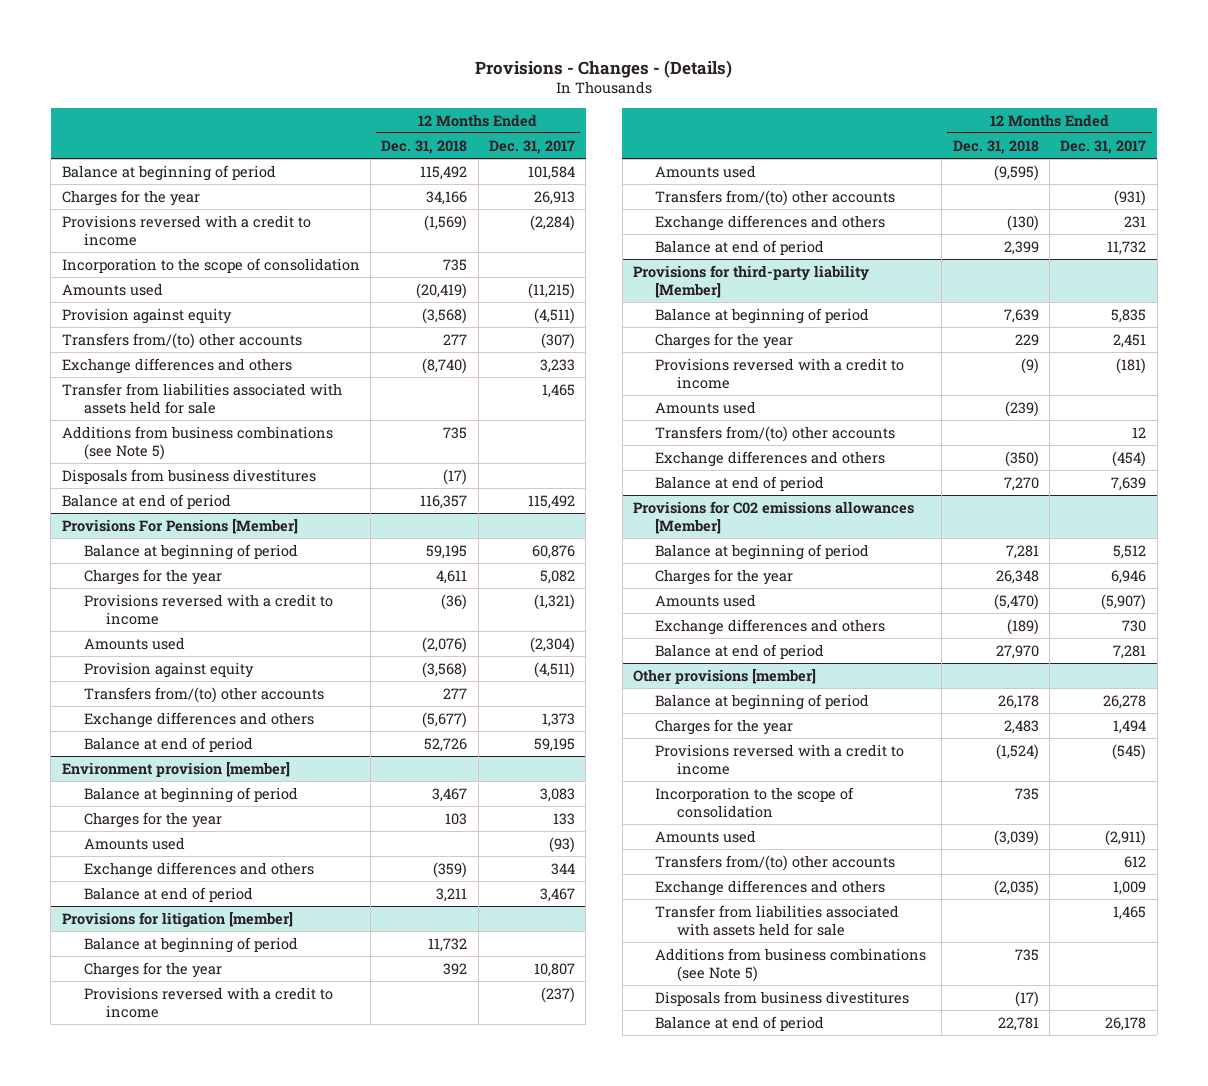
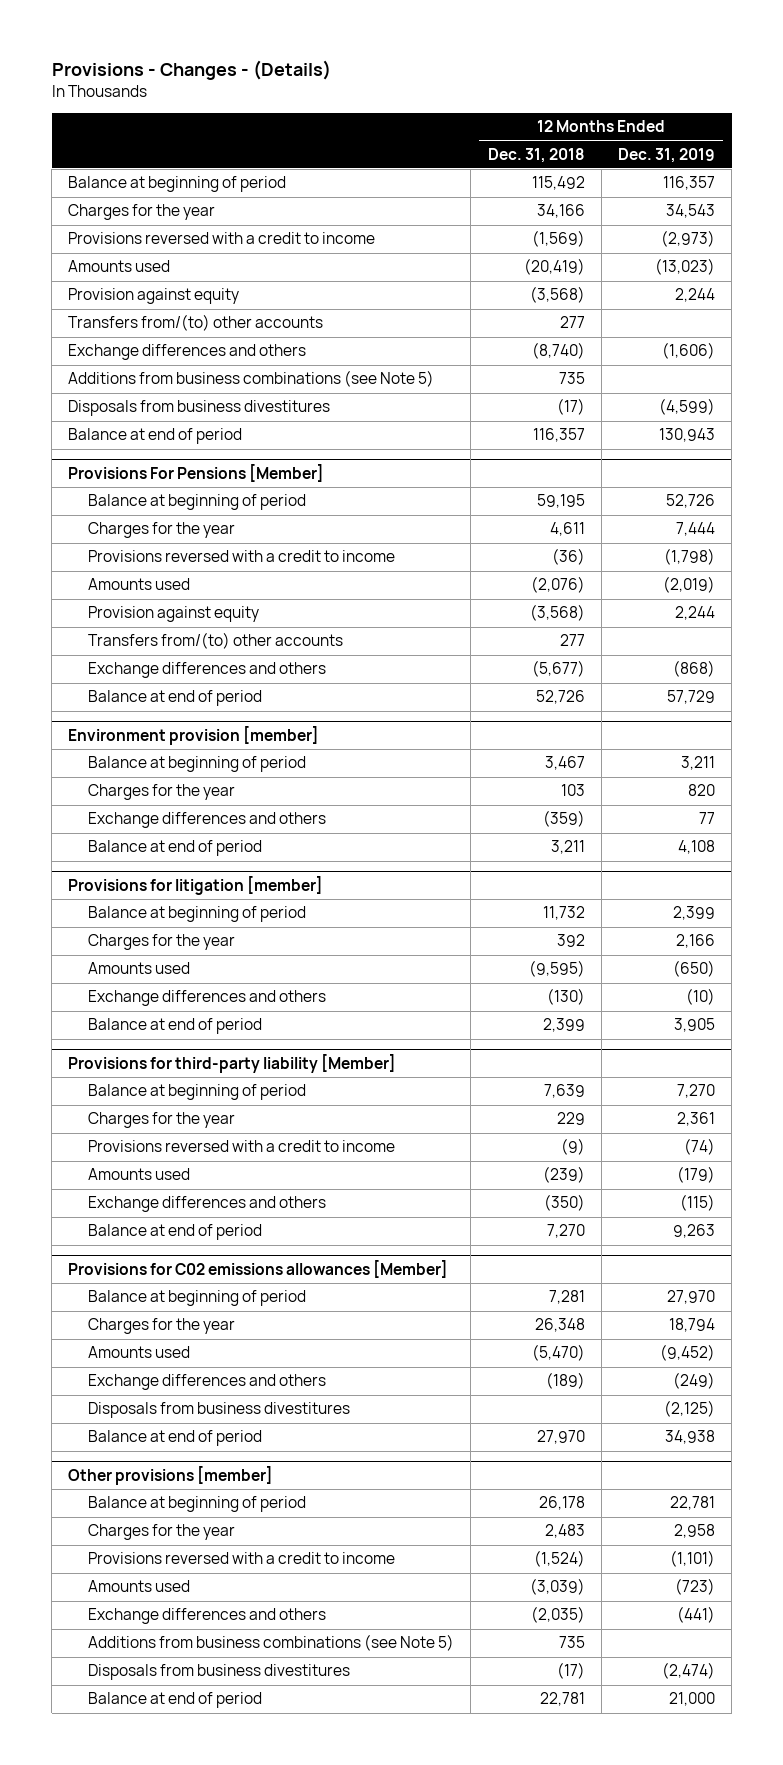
- | 12 Months Ended Dec. 31, 2018 | 12 Months Ended Dec. 31, 2017
+ | 12 Months Ended Dec. 31, 2018 | 12 Months Ended Dec. 31, 2019
- Incorporation to the scope of consolidation | 735 |
- Transfer from liabilities associated with assets held for sale | | 1,465
@ Environment provision [member]
- Amounts used | | (93)
@ Provisions for litigation [member]
- Provisions reversed with a credit to income | | (237)
- Transfers from/(to) other accounts | | (931)
@ Provisions for third-party liability [Member]
- Transfers from/(to) other accounts | | 12
@ Provisions for C02 emissions allowances [Member]
+ Disposals from business divestitures | | (2,125)
@ Other provisions [member]
- Incorporation to the scope of consolidation | 735 |
- Transfers from/(to) other accounts | | 612
- Transfer from liabilities associated with assets held for sale | | 1,465

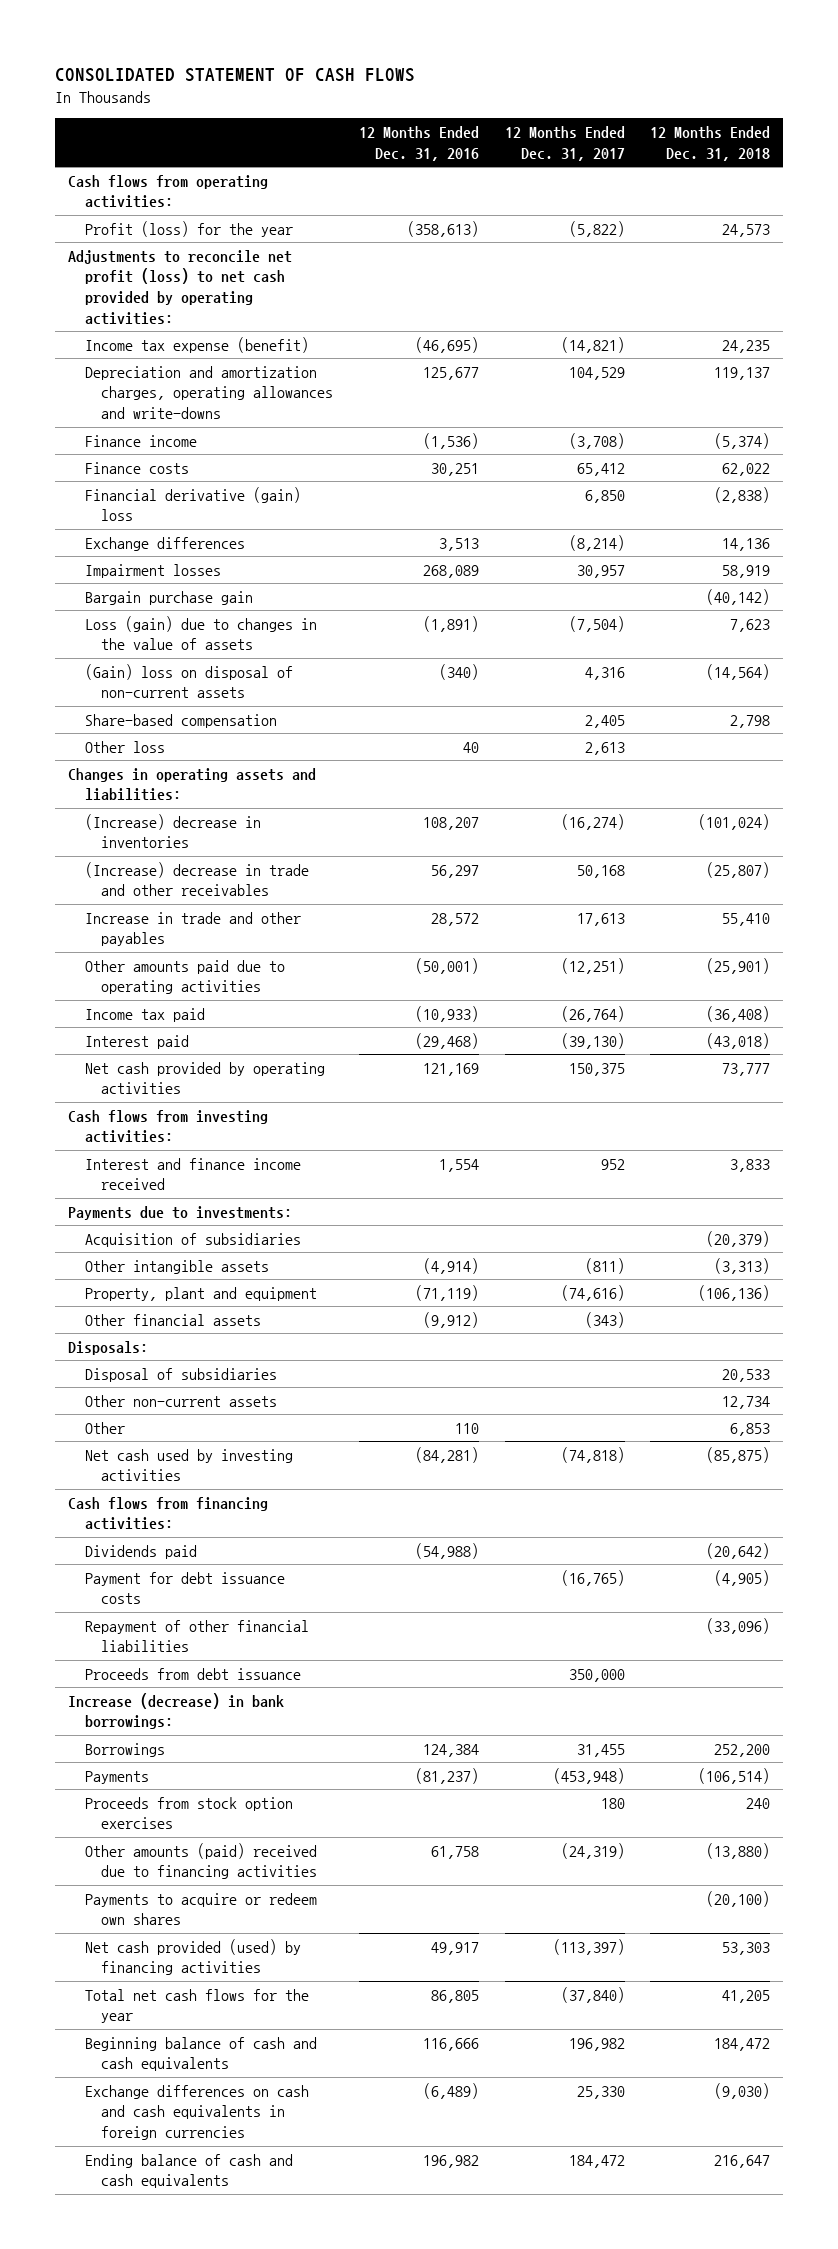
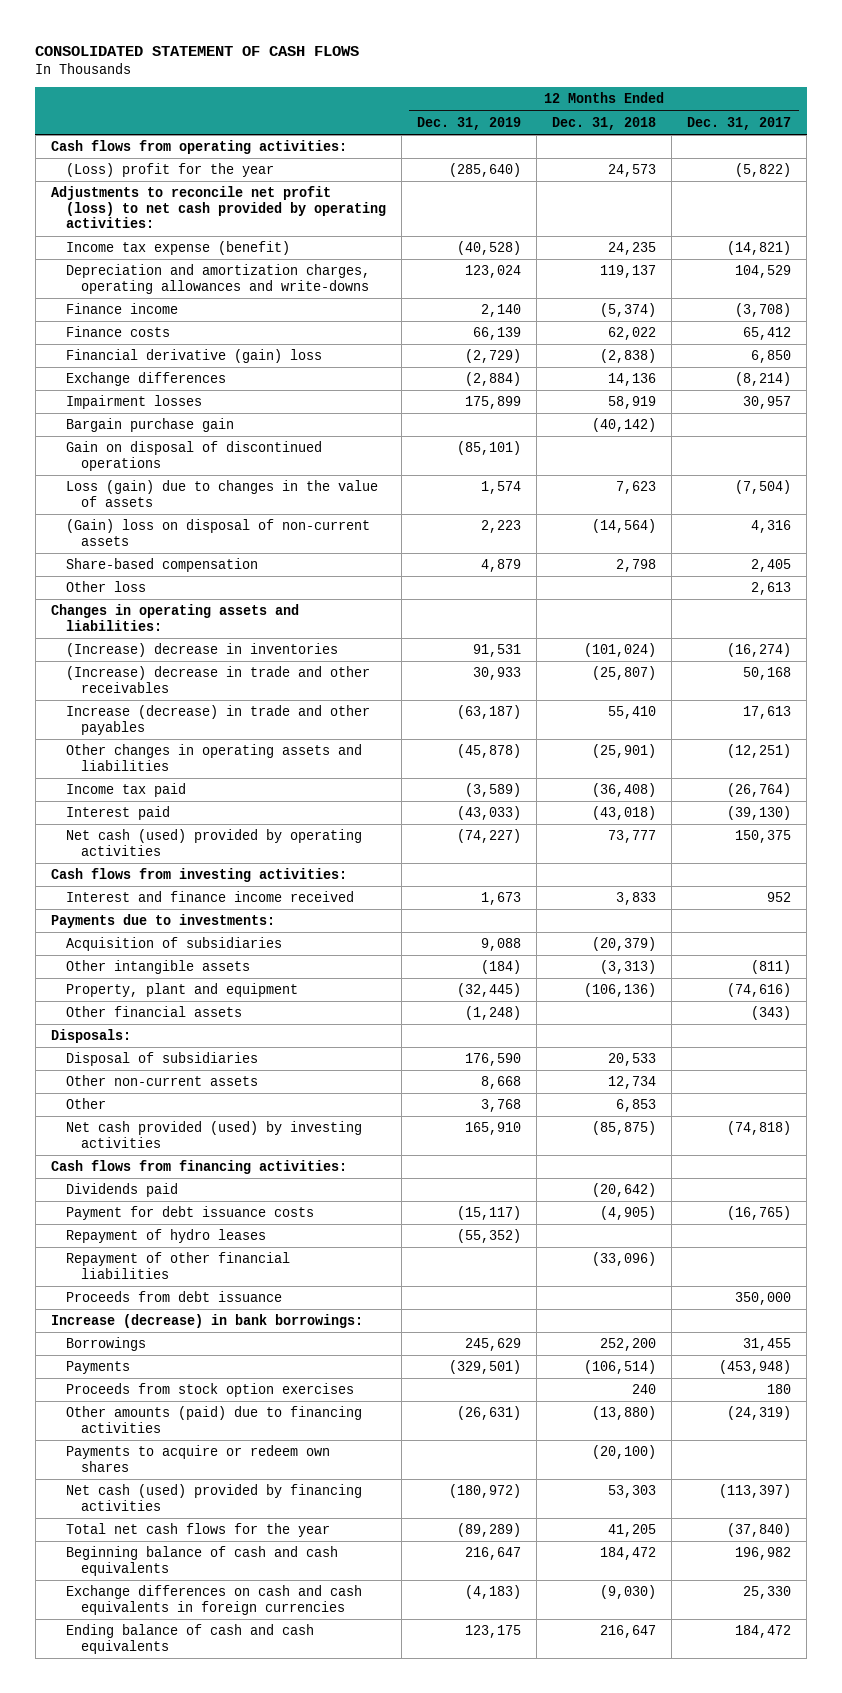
- | 12 Months Ended Dec. 31, 2016 | 12 Months Ended Dec. 31, 2017 | 12 Months Ended Dec. 31, 2018
+ | 12 Months Ended Dec. 31, 2019 | 12 Months Ended Dec. 31, 2018 | 12 Months Ended Dec. 31, 2017
- Profit (loss) for the year | (358,613) | (5,822) | 24,573
+ (Loss) profit for the year | (285,640) | 24,573 | (5,822)
+ Gain on disposal of discontinued operations | (85,101) | |
- Increase in trade and other payables | 28,572 | 17,613 | 55,410
- Other amounts paid due to operating activities | (50,001) | (12,251) | (25,901)
+ Increase (decrease) in trade and other payables | (63,187) | 55,410 | 17,613
+ Other changes in operating assets and liabilities | (45,878) | (25,901) | (12,251)
- Net cash provided by operating activities | 121,169 | 150,375 | 73,777
+ Net cash (used) provided by operating activities | (74,227) | 73,777 | 150,375
- Net cash used by investing activities | (84,281) | (74,818) | (85,875)
+ Net cash provided (used) by investing activities | 165,910 | (85,875) | (74,818)
+ Repayment of hydro leases | (55,352) | |
- Other amounts (paid) received due to financing activities | 61,758 | (24,319) | (13,880)
+ Other amounts (paid) due to financing activities | (26,631) | (13,880) | (24,319)
- Net cash provided (used) by financing activities | 49,917 | (113,397) | 53,303
+ Net cash (used) provided by financing activities | (180,972) | 53,303 | (113,397)

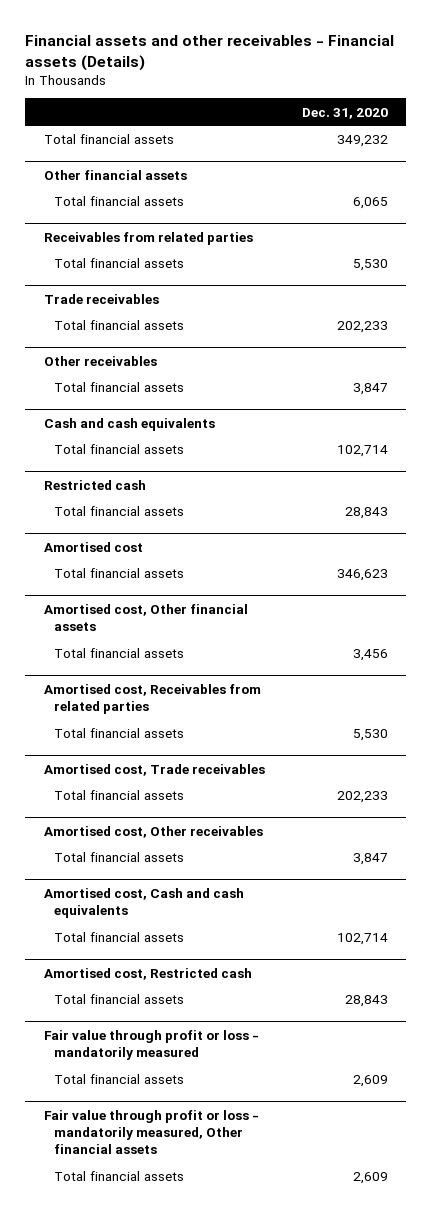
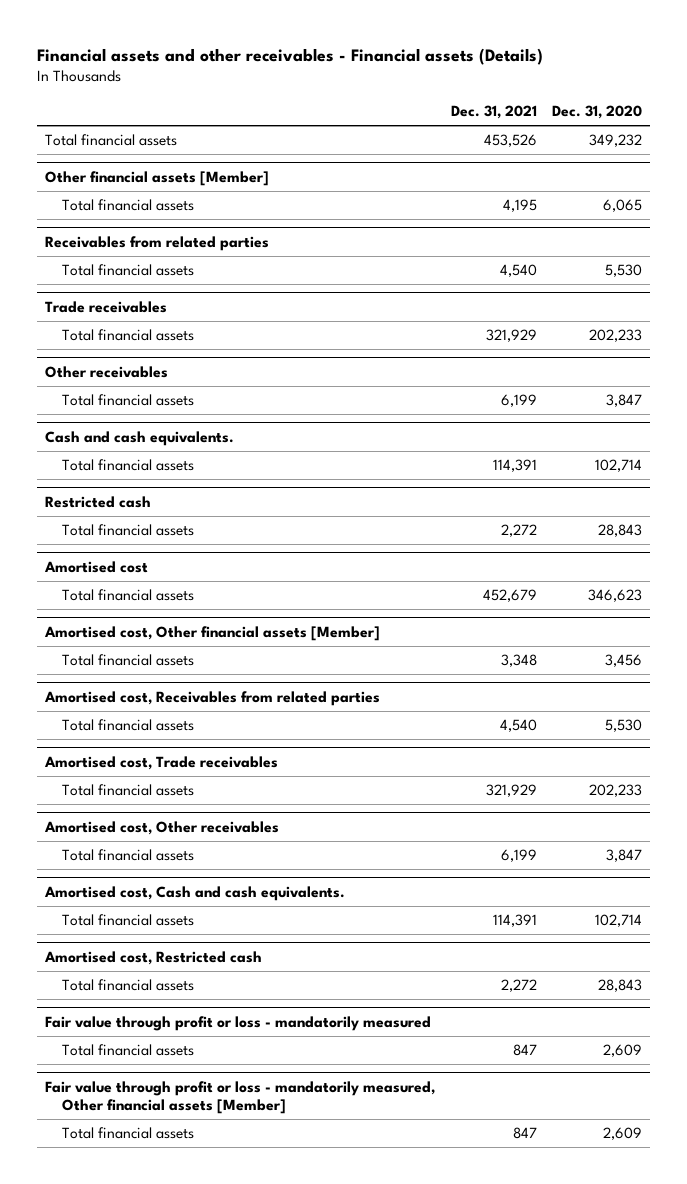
- | Dec. 31, 2020
+ | Dec. 31, 2021 | Dec. 31, 2020
- Other financial assets
+ Other financial assets [Member]
- Cash and cash equivalents
+ Cash and cash equivalents.
- Amortised cost, Other financial assets
+ Amortised cost, Other financial assets [Member]
- Amortised cost, Cash and cash equivalents
+ Amortised cost, Cash and cash equivalents.
- Fair value through profit or loss - mandatorily measured, Other financial assets
+ Fair value through profit or loss - mandatorily measured, Other financial assets [Member]

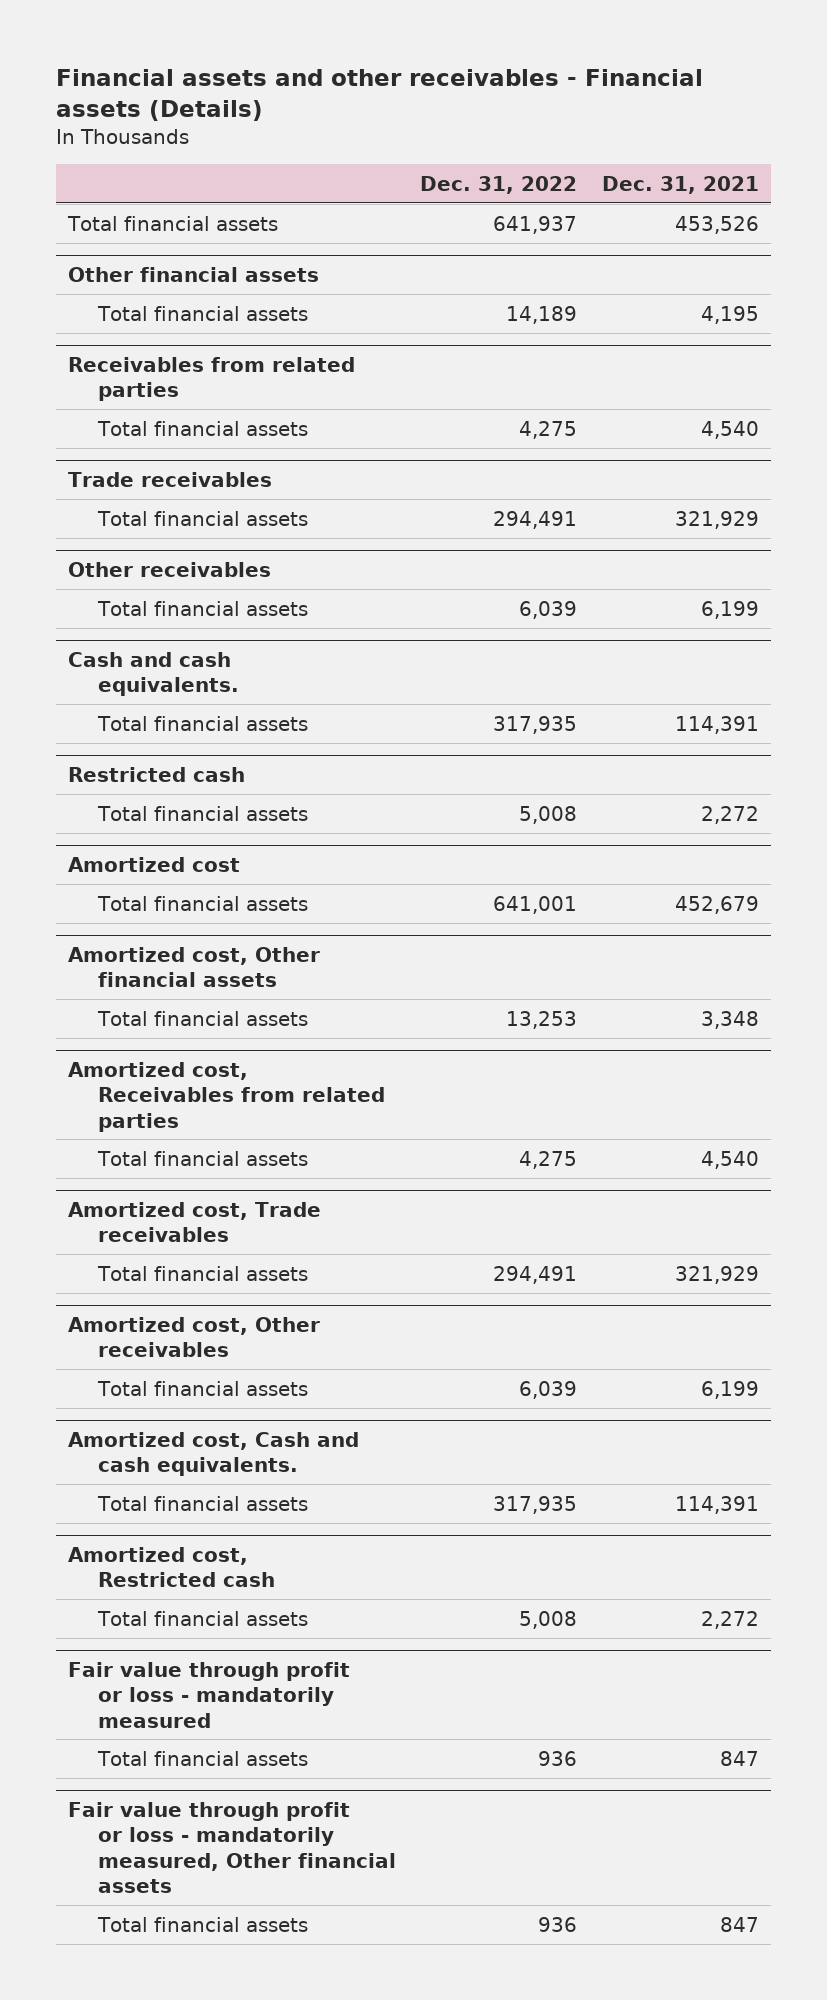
- | Dec. 31, 2021 | Dec. 31, 2020
+ | Dec. 31, 2022 | Dec. 31, 2021
- Other financial assets [Member]
+ Other financial assets
- Amortised cost
+ Amortized cost
- Amortised cost, Other financial assets [Member]
+ Amortized cost, Other financial assets
- Amortised cost, Receivables from related parties
+ Amortized cost, Receivables from related parties
- Amortised cost, Trade receivables
+ Amortized cost, Trade receivables
- Amortised cost, Other receivables
+ Amortized cost, Other receivables
- Amortised cost, Cash and cash equivalents.
+ Amortized cost, Cash and cash equivalents.
- Amortised cost, Restricted cash
+ Amortized cost, Restricted cash
- Fair value through profit or loss - mandatorily measured, Other financial assets [Member]
+ Fair value through profit or loss - mandatorily measured, Other financial assets

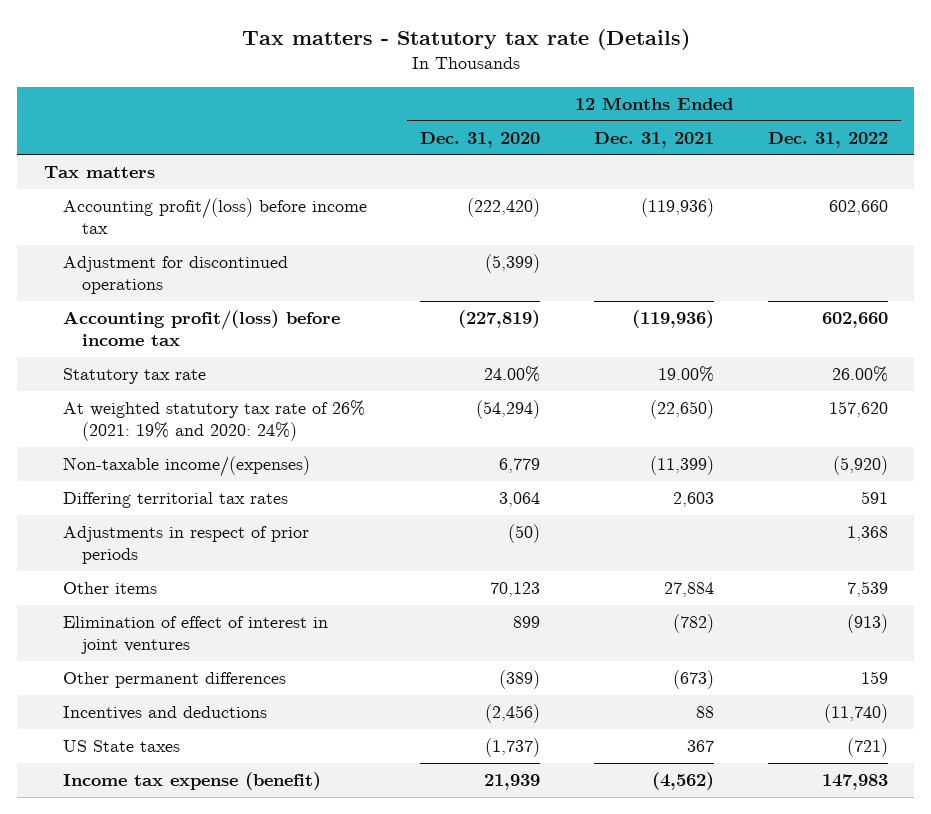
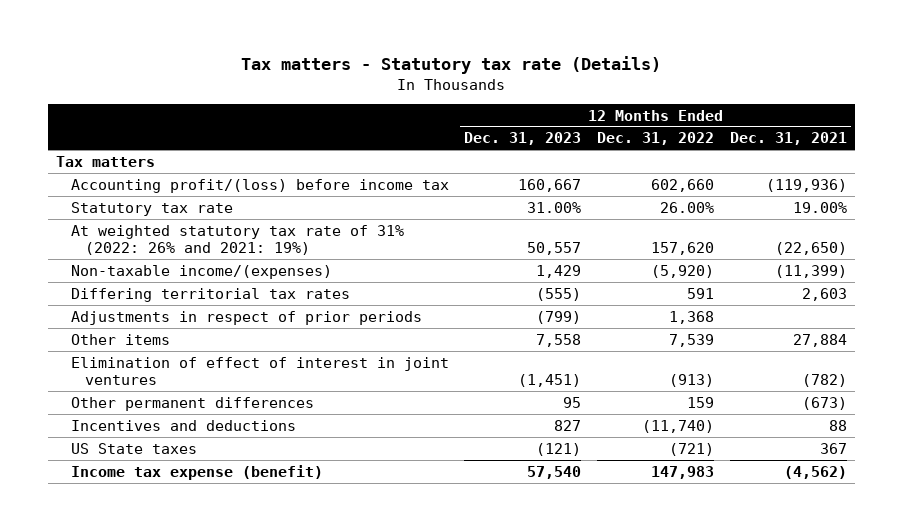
- | 12 Months Ended Dec. 31, 2020 | 12 Months Ended Dec. 31, 2021 | 12 Months Ended Dec. 31, 2022
+ | 12 Months Ended Dec. 31, 2023 | 12 Months Ended Dec. 31, 2022 | 12 Months Ended Dec. 31, 2021
- Adjustment for discontinued operations | (5,399) | |
- Accounting profit/(loss) before income tax | (227,819) | (119,936) | 602,660
- At weighted statutory tax rate of 26% (2021: 19% and 2020: 24%) | (54,294) | (22,650) | 157,620
+ At weighted statutory tax rate of 31% (2022: 26% and 2021: 19%) | 50,557 | 157,620 | (22,650)

